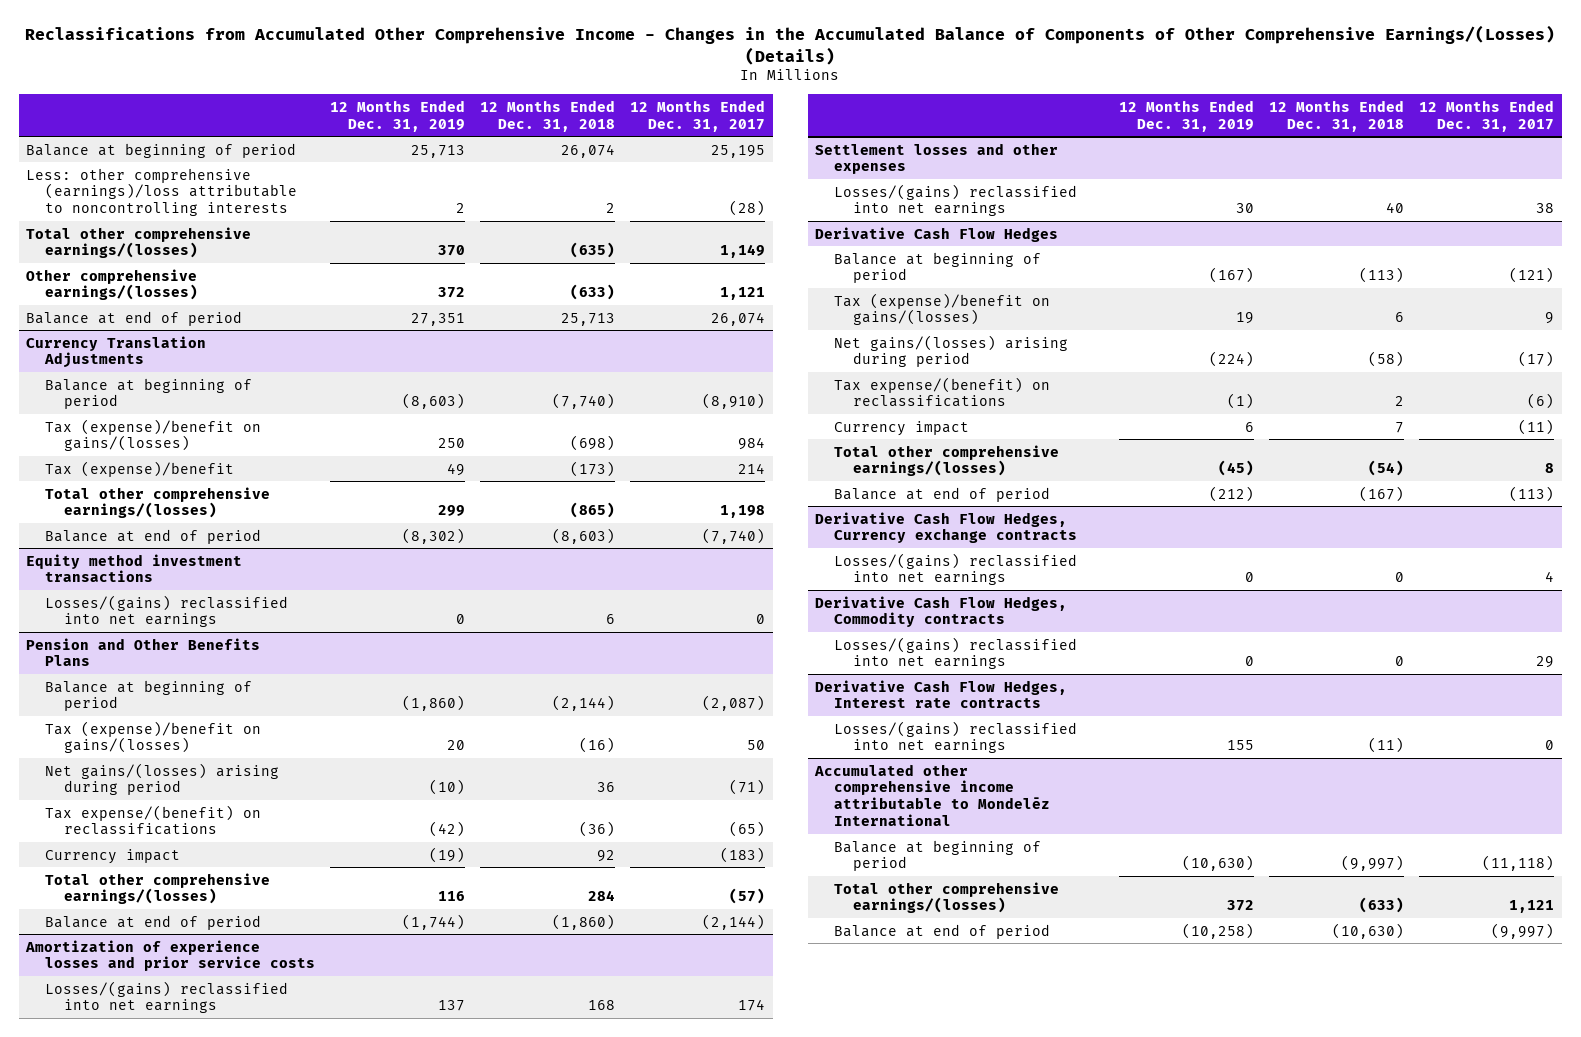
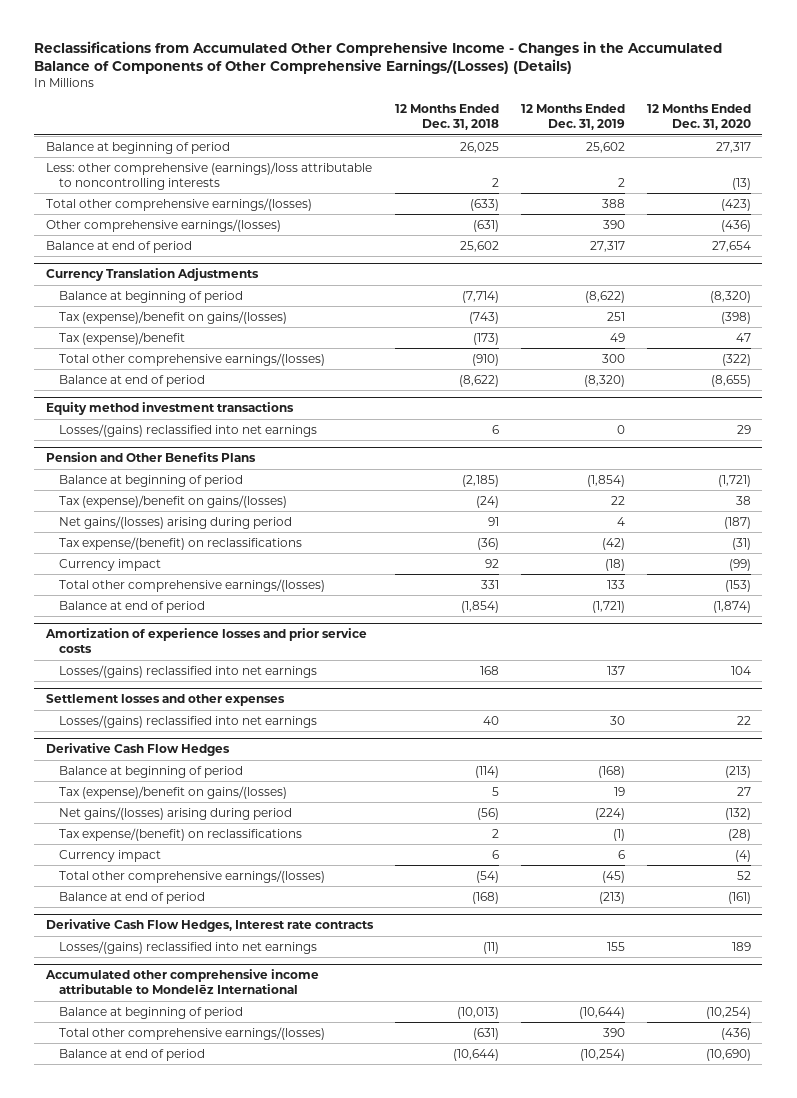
- | 12 Months Ended Dec. 31, 2019 | 12 Months Ended Dec. 31, 2018 | 12 Months Ended Dec. 31, 2017
+ | 12 Months Ended Dec. 31, 2018 | 12 Months Ended Dec. 31, 2019 | 12 Months Ended Dec. 31, 2020
- Balance at beginning of period | 25,713 | 26,074 | 25,195
+ Balance at beginning of period | 26,025 | 25,602 | 27,317
- Total other comprehensive earnings/(losses) | 370 | (635) | 1,149
- Other comprehensive earnings/(losses) | 372 | (633) | 1,121
- Balance at end of period | 27,351 | 25,713 | 26,074
+ Total other comprehensive earnings/(losses) | (633) | 388 | (423)
+ Other comprehensive earnings/(losses) | (631) | 390 | (436)
+ Balance at end of period | 25,602 | 27,317 | 27,654
@ Currency Translation Adjustments
- Balance at beginning of period | (8,603) | (7,740) | (8,910)
- Tax (expense)/benefit on gains/(losses) | 250 | (698) | 984
+ Balance at beginning of period | (7,714) | (8,622) | (8,320)
+ Tax (expense)/benefit on gains/(losses) | (743) | 251 | (398)
- Total other comprehensive earnings/(losses) | 299 | (865) | 1,198
- Balance at end of period | (8,302) | (8,603) | (7,740)
+ Total other comprehensive earnings/(losses) | (910) | 300 | (322)
+ Balance at end of period | (8,622) | (8,320) | (8,655)
@ Pension and Other Benefits Plans
- Balance at beginning of period | (1,860) | (2,144) | (2,087)
- Tax (expense)/benefit on gains/(losses) | 20 | (16) | 50
- Net gains/(losses) arising during period | (10) | 36 | (71)
+ Balance at beginning of period | (2,185) | (1,854) | (1,721)
+ Tax (expense)/benefit on gains/(losses) | (24) | 22 | 38
+ Net gains/(losses) arising during period | 91 | 4 | (187)
- Currency impact | (19) | 92 | (183)
- Total other comprehensive earnings/(losses) | 116 | 284 | (57)
- Balance at end of period | (1,744) | (1,860) | (2,144)
+ Currency impact | 92 | (18) | (99)
+ Total other comprehensive earnings/(losses) | 331 | 133 | (153)
+ Balance at end of period | (1,854) | (1,721) | (1,874)
@ Derivative Cash Flow Hedges
- Balance at beginning of period | (167) | (113) | (121)
- Tax (expense)/benefit on gains/(losses) | 19 | 6 | 9
- Net gains/(losses) arising during period | (224) | (58) | (17)
+ Balance at beginning of period | (114) | (168) | (213)
+ Tax (expense)/benefit on gains/(losses) | 5 | 19 | 27
+ Net gains/(losses) arising during period | (56) | (224) | (132)
- Currency impact | 6 | 7 | (11)
+ Currency impact | 6 | 6 | (4)
- Balance at end of period | (212) | (167) | (113)
- Derivative Cash Flow Hedges, Currency exchange contracts
- Losses/(gains) reclassified into net earnings | 0 | 0 | 4
- Derivative Cash Flow Hedges, Commodity contracts
- Losses/(gains) reclassified into net earnings | 0 | 0 | 29
@ Derivative Cash Flow Hedges
+ Balance at end of period | (168) | (213) | (161)
@ Accumulated other comprehensive income attributable to Mondelēz International
- Balance at beginning of period | (10,630) | (9,997) | (11,118)
- Total other comprehensive earnings/(losses) | 372 | (633) | 1,121
- Balance at end of period | (10,258) | (10,630) | (9,997)
+ Balance at beginning of period | (10,013) | (10,644) | (10,254)
+ Total other comprehensive earnings/(losses) | (631) | 390 | (436)
+ Balance at end of period | (10,644) | (10,254) | (10,690)

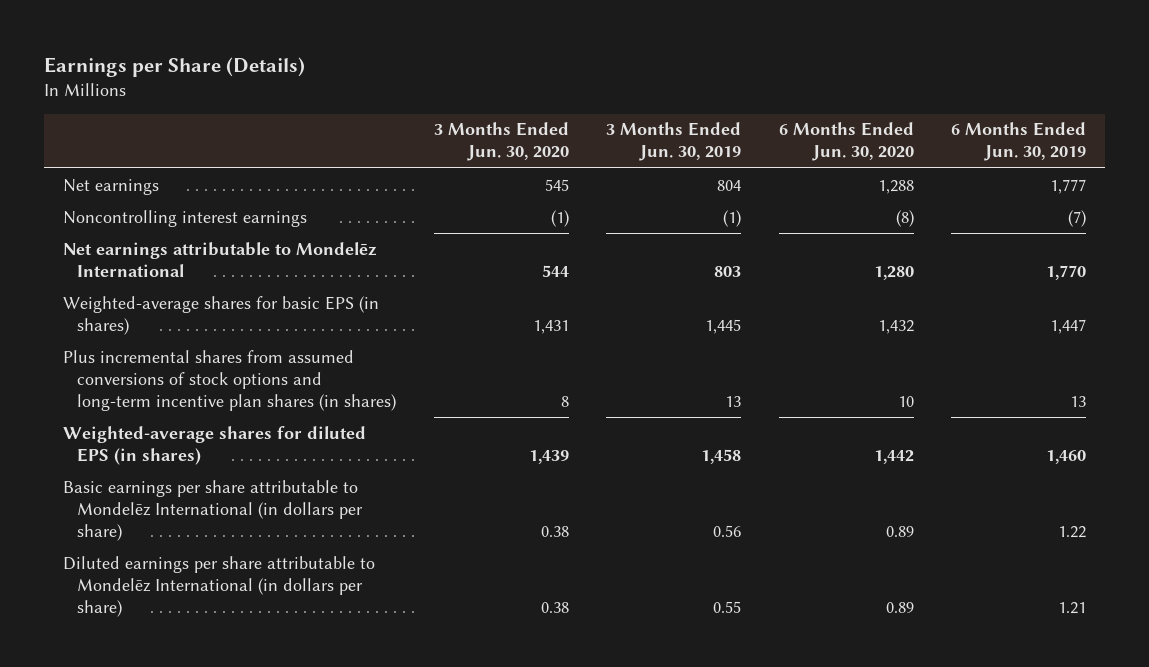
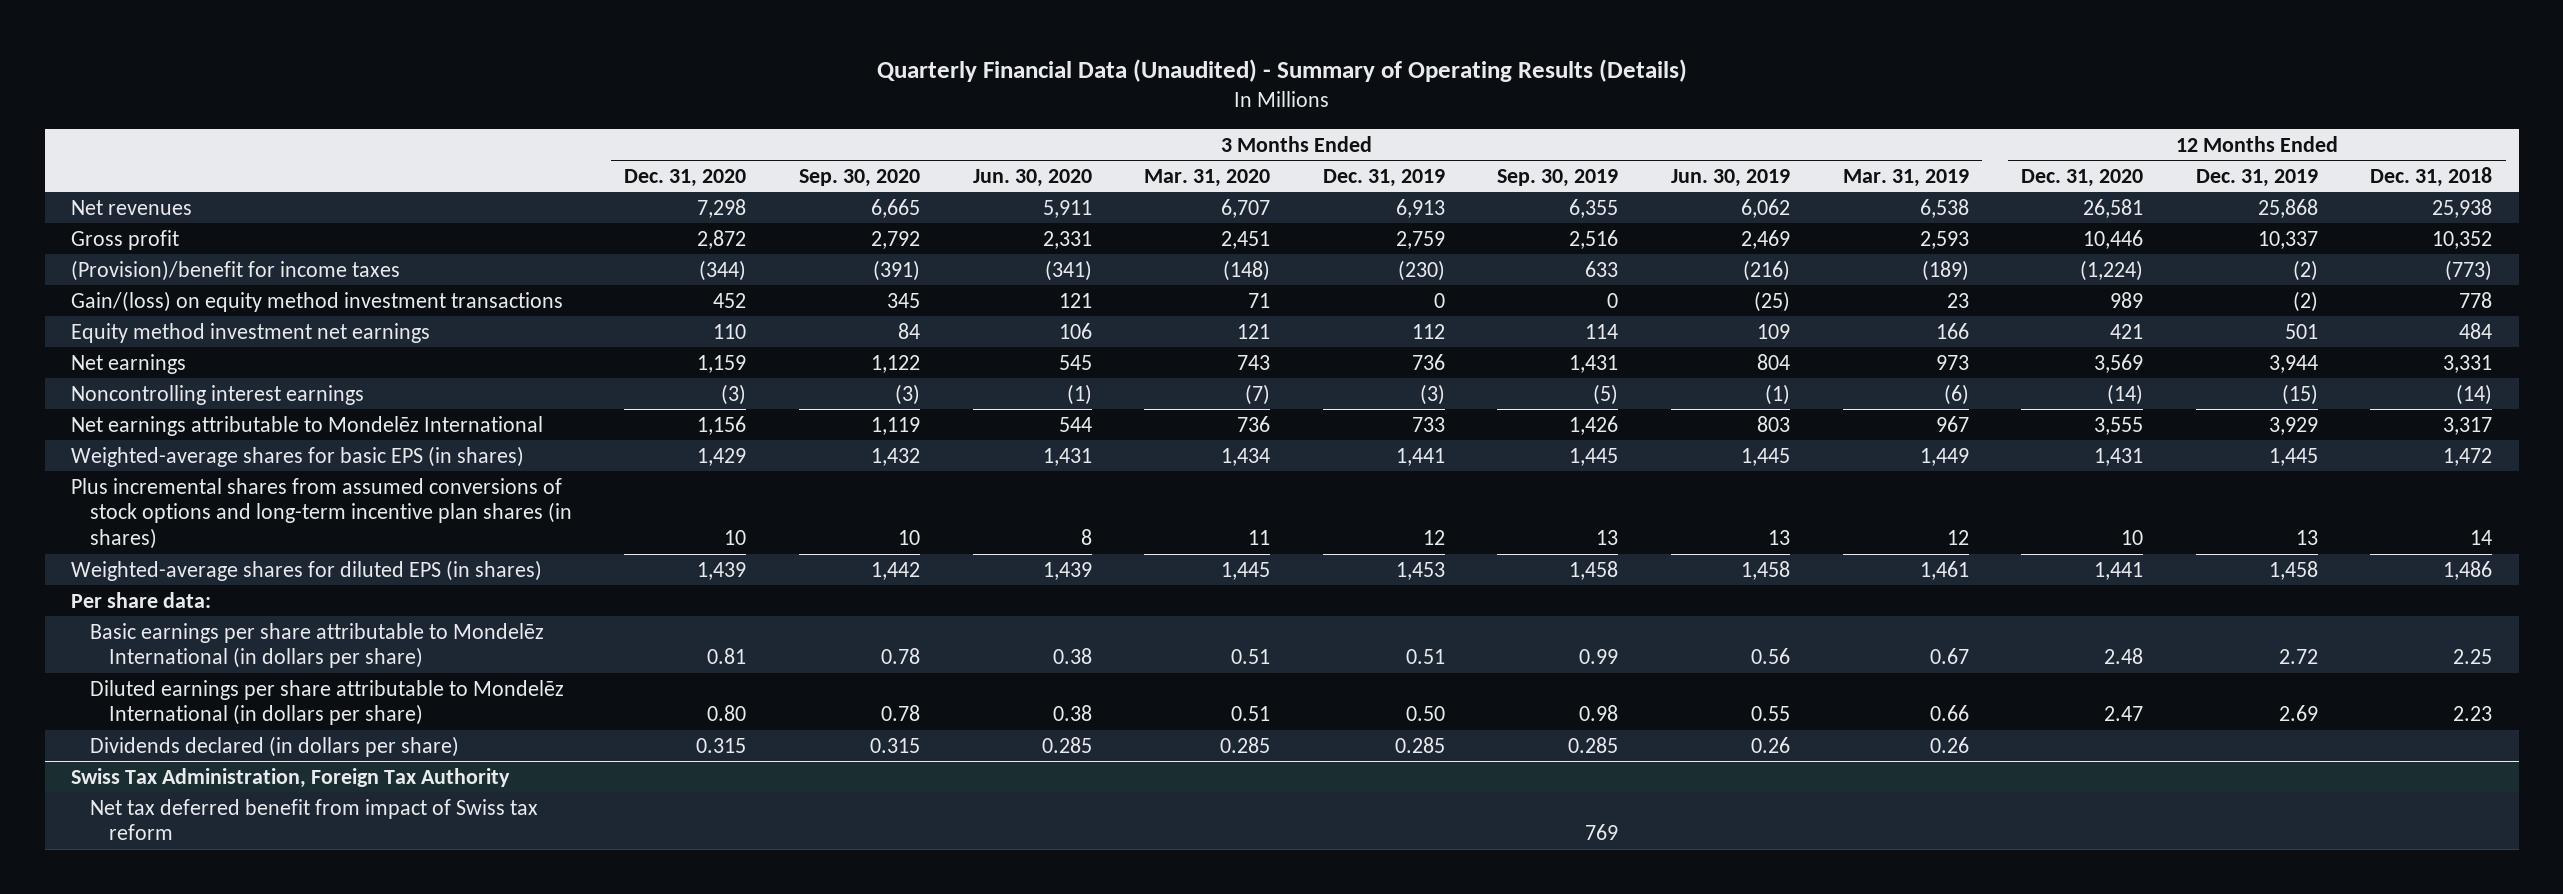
- Earnings per Share (Details)
+ Quarterly Financial Data (Unaudited) - Summary of Operating Results (Details)
- | 3 Months Ended Jun. 30, 2020 | 3 Months Ended Jun. 30, 2019 | 6 Months Ended Jun. 30, 2020 | 6 Months Ended Jun. 30, 2019
+ | 3 Months Ended Dec. 31, 2020 | 3 Months Ended Sep. 30, 2020 | 3 Months Ended Jun. 30, 2020 | 3 Months Ended Mar. 31, 2020 | 3 Months Ended Dec. 31, 2019 | 3 Months Ended Sep. 30, 2019 | 3 Months Ended Jun. 30, 2019 | 3 Months Ended Mar. 31, 2019 | 12 Months Ended Dec. 31, 2020 | 12 Months Ended Dec. 31, 2019 | 12 Months Ended Dec. 31, 2018
+ Net revenues | 7,298 | 6,665 | 5,911 | 6,707 | 6,913 | 6,355 | 6,062 | 6,538 | 26,581 | 25,868 | 25,938
+ Gross profit | 2,872 | 2,792 | 2,331 | 2,451 | 2,759 | 2,516 | 2,469 | 2,593 | 10,446 | 10,337 | 10,352
+ (Provision)/benefit for income taxes | (344) | (391) | (341) | (148) | (230) | 633 | (216) | (189) | (1,224) | (2) | (773)
+ Gain/(loss) on equity method investment transactions | 452 | 345 | 121 | 71 | 0 | 0 | (25) | 23 | 989 | (2) | 778
+ Equity method investment net earnings | 110 | 84 | 106 | 121 | 112 | 114 | 109 | 166 | 421 | 501 | 484
+ Per share data:
+ Dividends declared (in dollars per share) | 0.315 | 0.315 | 0.285 | 0.285 | 0.285 | 0.285 | 0.26 | 0.26 | | |
+ Swiss Tax Administration, Foreign Tax Authority
+ Net tax deferred benefit from impact of Swiss tax reform | | | | | | 769 | | | | |

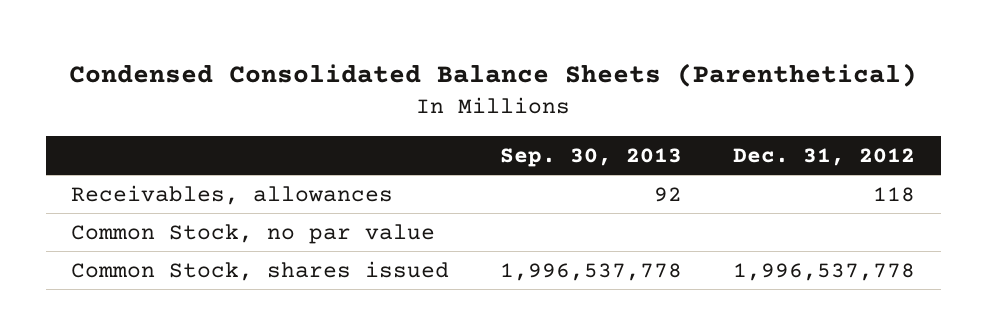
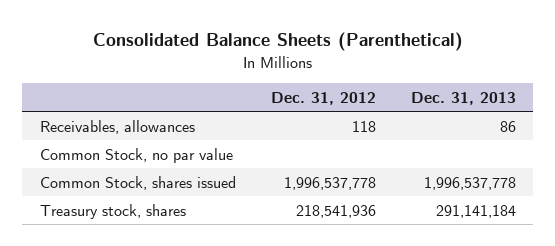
- Condensed Consolidated Balance Sheets (Parenthetical)
+ Consolidated Balance Sheets (Parenthetical)
- | Sep. 30, 2013 | Dec. 31, 2012
+ | Dec. 31, 2012 | Dec. 31, 2013
+ Treasury stock, shares | 218,541,936 | 291,141,184

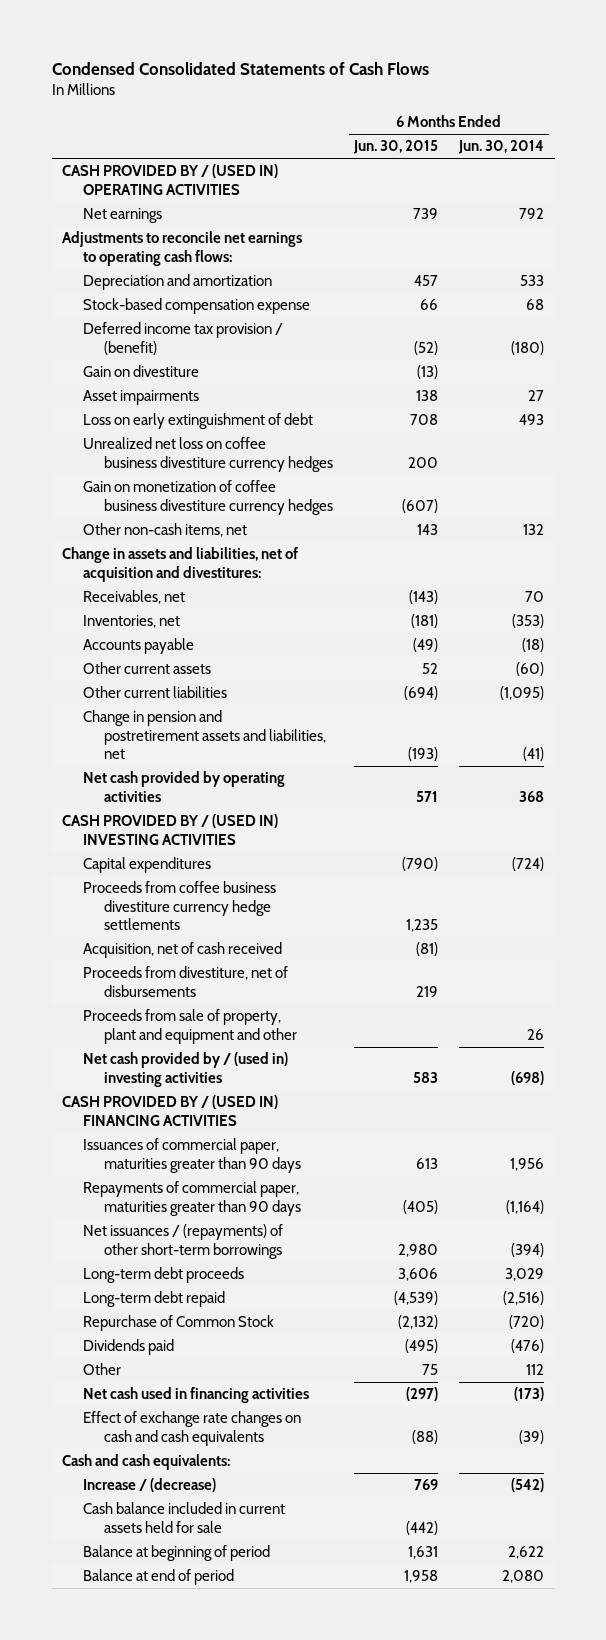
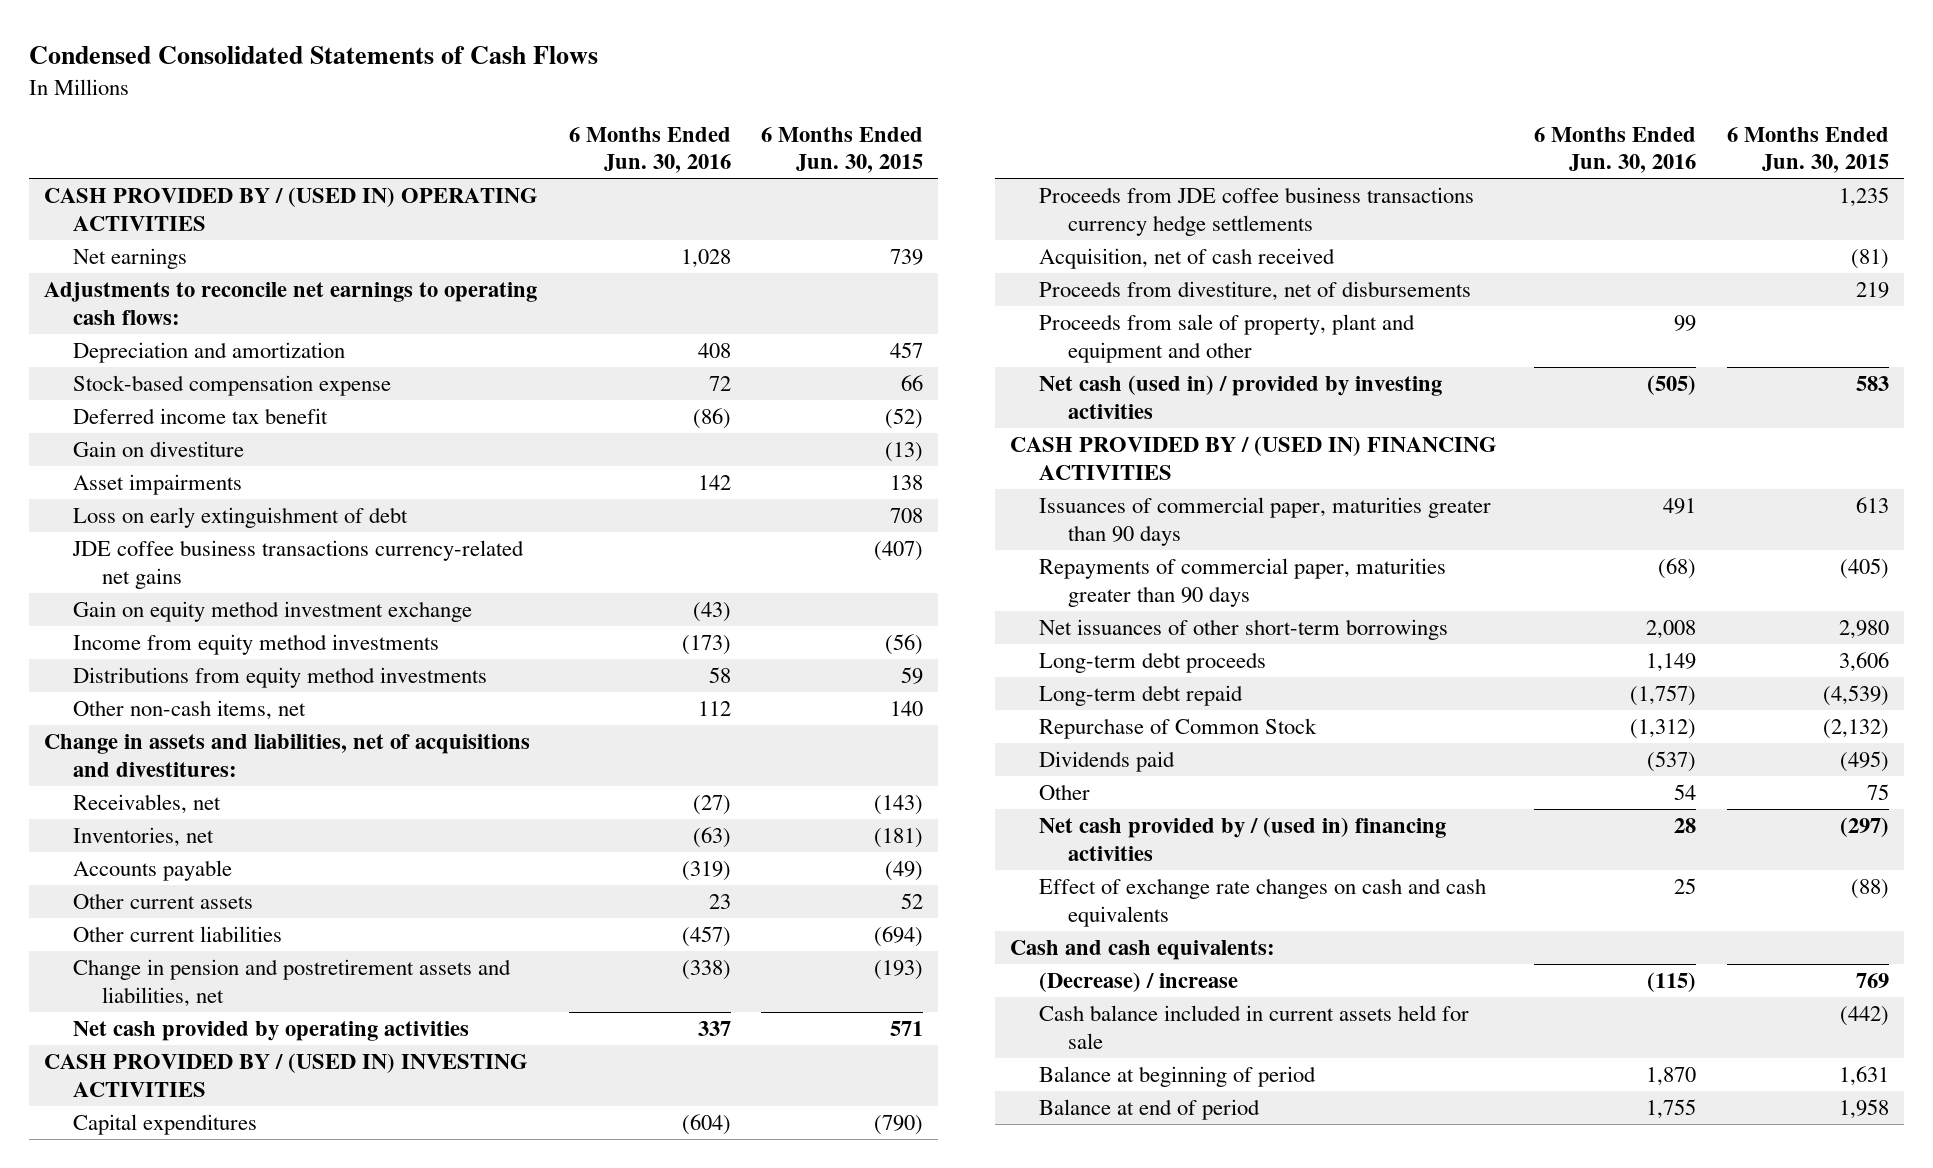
- | 6 Months Ended Jun. 30, 2015 | 6 Months Ended Jun. 30, 2014
+ | 6 Months Ended Jun. 30, 2016 | 6 Months Ended Jun. 30, 2015
- Deferred income tax provision / (benefit) | (52) | (180)
+ Deferred income tax benefit | (86) | (52)
- Unrealized net loss on coffee business divestiture currency hedges | 200 |
- Gain on monetization of coffee business divestiture currency hedges | (607) |
- Other non-cash items, net | 143 | 132
- Change in assets and liabilities, net of acquisition and divestitures:
+ JDE coffee business transactions currency-related net gains | | (407)
+ Gain on equity method investment exchange | (43) |
+ Income from equity method investments | (173) | (56)
+ Distributions from equity method investments | 58 | 59
+ Other non-cash items, net | 112 | 140
+ Change in assets and liabilities, net of acquisitions and divestitures:
- Proceeds from coffee business divestiture currency hedge settlements | 1,235 |
+ Proceeds from JDE coffee business transactions currency hedge settlements | | 1,235
- Net cash provided by / (used in) investing activities | 583 | (698)
+ Net cash (used in) / provided by investing activities | (505) | 583
- Net issuances / (repayments) of other short-term borrowings | 2,980 | (394)
+ Net issuances of other short-term borrowings | 2,008 | 2,980
- Net cash used in financing activities | (297) | (173)
+ Net cash provided by / (used in) financing activities | 28 | (297)
- Increase / (decrease) | 769 | (542)
+ (Decrease) / increase | (115) | 769

